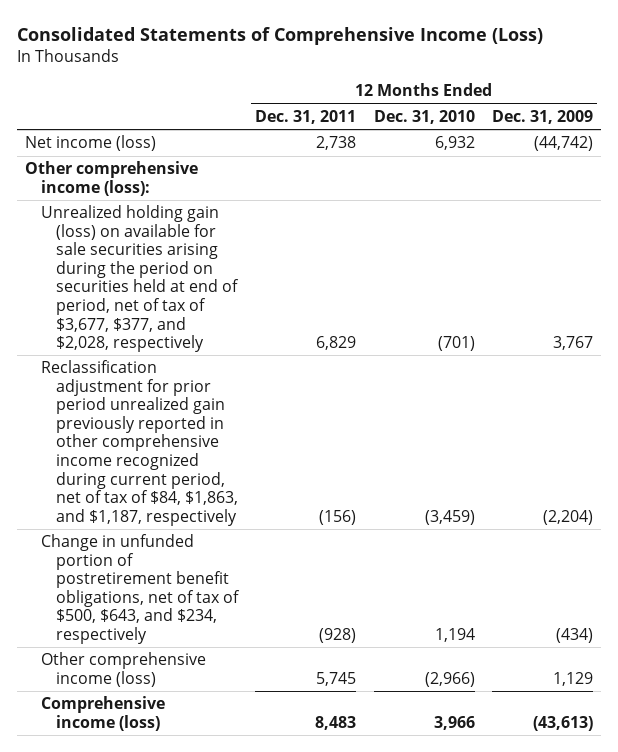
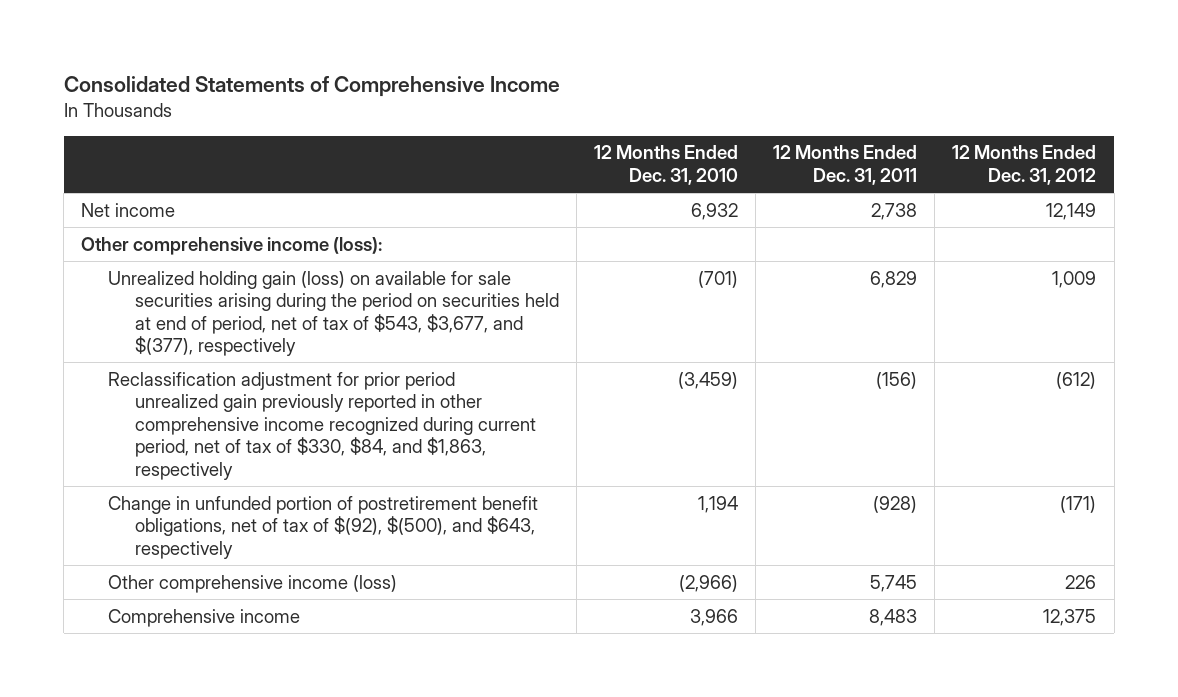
- Consolidated Statements of Comprehensive Income (Loss)
+ Consolidated Statements of Comprehensive Income
- | 12 Months Ended Dec. 31, 2011 | 12 Months Ended Dec. 31, 2010 | 12 Months Ended Dec. 31, 2009
+ | 12 Months Ended Dec. 31, 2010 | 12 Months Ended Dec. 31, 2011 | 12 Months Ended Dec. 31, 2012
- Net income (loss) | 2,738 | 6,932 | (44,742)
+ Net income | 6,932 | 2,738 | 12,149
- Unrealized holding gain (loss) on available for sale securities arising during the period on securities held at end of period, net of tax of $3,677, $377, and $2,028, respectively | 6,829 | (701) | 3,767
- Reclassification adjustment for prior period unrealized gain previously reported in other comprehensive income recognized during current period, net of tax of $84, $1,863, and $1,187, respectively | (156) | (3,459) | (2,204)
- Change in unfunded portion of postretirement benefit obligations, net of tax of $500, $643, and $234, respectively | (928) | 1,194 | (434)
+ Unrealized holding gain (loss) on available for sale securities arising during the period on securities held at end of period, net of tax of $543, $3,677, and $(377), respectively | (701) | 6,829 | 1,009
+ Reclassification adjustment for prior period unrealized gain previously reported in other comprehensive income recognized during current period, net of tax of $330, $84, and $1,863, respectively | (3,459) | (156) | (612)
+ Change in unfunded portion of postretirement benefit obligations, net of tax of $(92), $(500), and $643, respectively | 1,194 | (928) | (171)
- Comprehensive income (loss) | 8,483 | 3,966 | (43,613)
+ Comprehensive income | 3,966 | 8,483 | 12,375

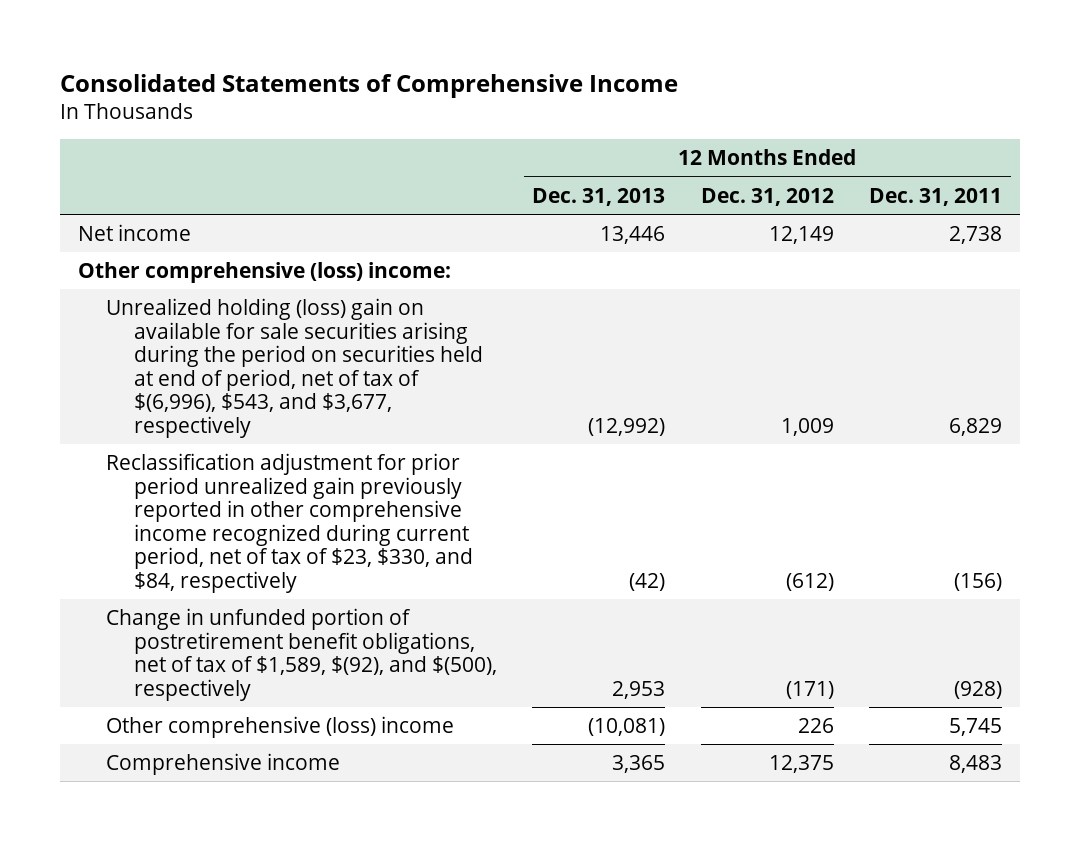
- | 12 Months Ended Dec. 31, 2010 | 12 Months Ended Dec. 31, 2011 | 12 Months Ended Dec. 31, 2012
+ | 12 Months Ended Dec. 31, 2013 | 12 Months Ended Dec. 31, 2012 | 12 Months Ended Dec. 31, 2011
- Other comprehensive income (loss):
- Unrealized holding gain (loss) on available for sale securities arising during the period on securities held at end of period, net of tax of $543, $3,677, and $(377), respectively | (701) | 6,829 | 1,009
- Reclassification adjustment for prior period unrealized gain previously reported in other comprehensive income recognized during current period, net of tax of $330, $84, and $1,863, respectively | (3,459) | (156) | (612)
- Change in unfunded portion of postretirement benefit obligations, net of tax of $(92), $(500), and $643, respectively | 1,194 | (928) | (171)
- Other comprehensive income (loss) | (2,966) | 5,745 | 226
+ Other comprehensive (loss) income:
+ Unrealized holding (loss) gain on available for sale securities arising during the period on securities held at end of period, net of tax of $(6,996), $543, and $3,677, respectively | (12,992) | 1,009 | 6,829
+ Reclassification adjustment for prior period unrealized gain previously reported in other comprehensive income recognized during current period, net of tax of $23, $330, and $84, respectively | (42) | (612) | (156)
+ Change in unfunded portion of postretirement benefit obligations, net of tax of $1,589, $(92), and $(500), respectively | 2,953 | (171) | (928)
+ Other comprehensive (loss) income | (10,081) | 226 | 5,745

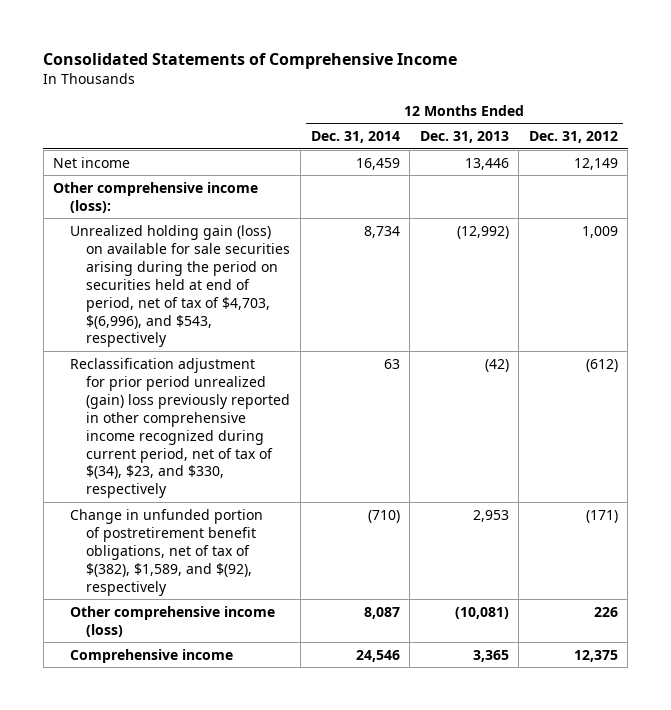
- | 12 Months Ended Dec. 31, 2013 | 12 Months Ended Dec. 31, 2012 | 12 Months Ended Dec. 31, 2011
+ | 12 Months Ended Dec. 31, 2014 | 12 Months Ended Dec. 31, 2013 | 12 Months Ended Dec. 31, 2012
- Other comprehensive (loss) income:
- Unrealized holding (loss) gain on available for sale securities arising during the period on securities held at end of period, net of tax of $(6,996), $543, and $3,677, respectively | (12,992) | 1,009 | 6,829
- Reclassification adjustment for prior period unrealized gain previously reported in other comprehensive income recognized during current period, net of tax of $23, $330, and $84, respectively | (42) | (612) | (156)
- Change in unfunded portion of postretirement benefit obligations, net of tax of $1,589, $(92), and $(500), respectively | 2,953 | (171) | (928)
- Other comprehensive (loss) income | (10,081) | 226 | 5,745
+ Other comprehensive income (loss):
+ Unrealized holding gain (loss) on available for sale securities arising during the period on securities held at end of period, net of tax of $4,703, $(6,996), and $543, respectively | 8,734 | (12,992) | 1,009
+ Reclassification adjustment for prior period unrealized (gain) loss previously reported in other comprehensive income recognized during current period, net of tax of $(34), $23, and $330, respectively | 63 | (42) | (612)
+ Change in unfunded portion of postretirement benefit obligations, net of tax of $(382), $1,589, and $(92), respectively | (710) | 2,953 | (171)
+ Other comprehensive income (loss) | 8,087 | (10,081) | 226

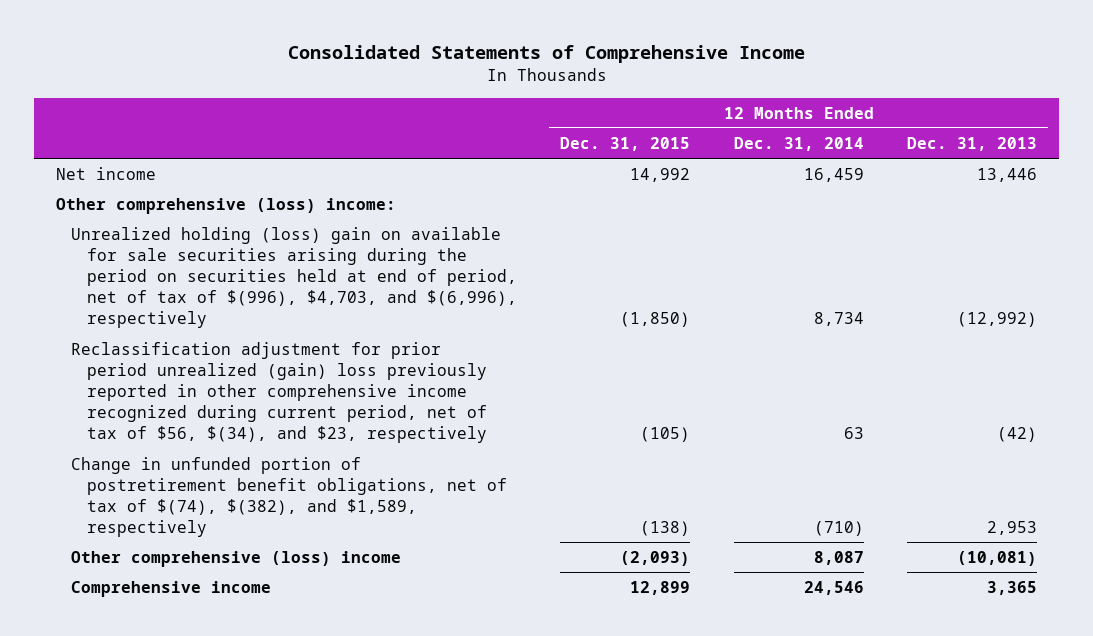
- | 12 Months Ended Dec. 31, 2014 | 12 Months Ended Dec. 31, 2013 | 12 Months Ended Dec. 31, 2012
+ | 12 Months Ended Dec. 31, 2015 | 12 Months Ended Dec. 31, 2014 | 12 Months Ended Dec. 31, 2013
- Other comprehensive income (loss):
- Unrealized holding gain (loss) on available for sale securities arising during the period on securities held at end of period, net of tax of $4,703, $(6,996), and $543, respectively | 8,734 | (12,992) | 1,009
- Reclassification adjustment for prior period unrealized (gain) loss previously reported in other comprehensive income recognized during current period, net of tax of $(34), $23, and $330, respectively | 63 | (42) | (612)
- Change in unfunded portion of postretirement benefit obligations, net of tax of $(382), $1,589, and $(92), respectively | (710) | 2,953 | (171)
- Other comprehensive income (loss) | 8,087 | (10,081) | 226
+ Other comprehensive (loss) income:
+ Unrealized holding (loss) gain on available for sale securities arising during the period on securities held at end of period, net of tax of $(996), $4,703, and $(6,996), respectively | (1,850) | 8,734 | (12,992)
+ Reclassification adjustment for prior period unrealized (gain) loss previously reported in other comprehensive income recognized during current period, net of tax of $56, $(34), and $23, respectively | (105) | 63 | (42)
+ Change in unfunded portion of postretirement benefit obligations, net of tax of $(74), $(382), and $1,589, respectively | (138) | (710) | 2,953
+ Other comprehensive (loss) income | (2,093) | 8,087 | (10,081)

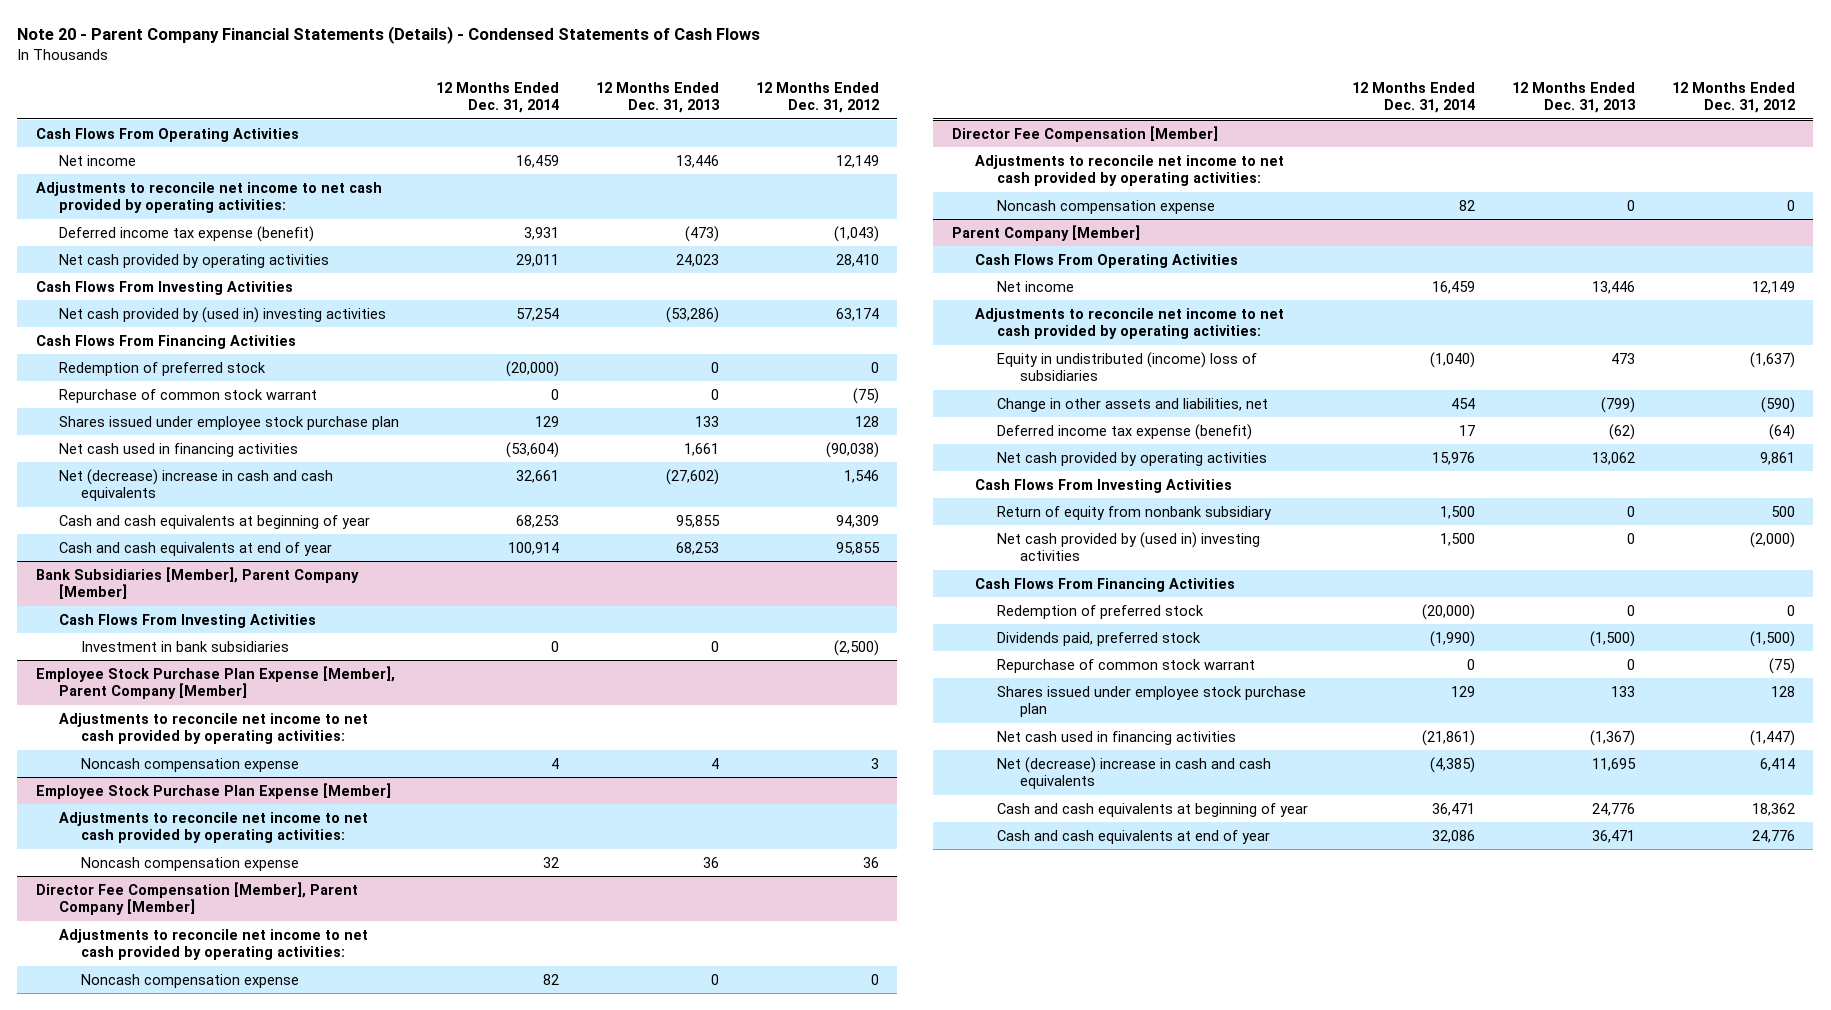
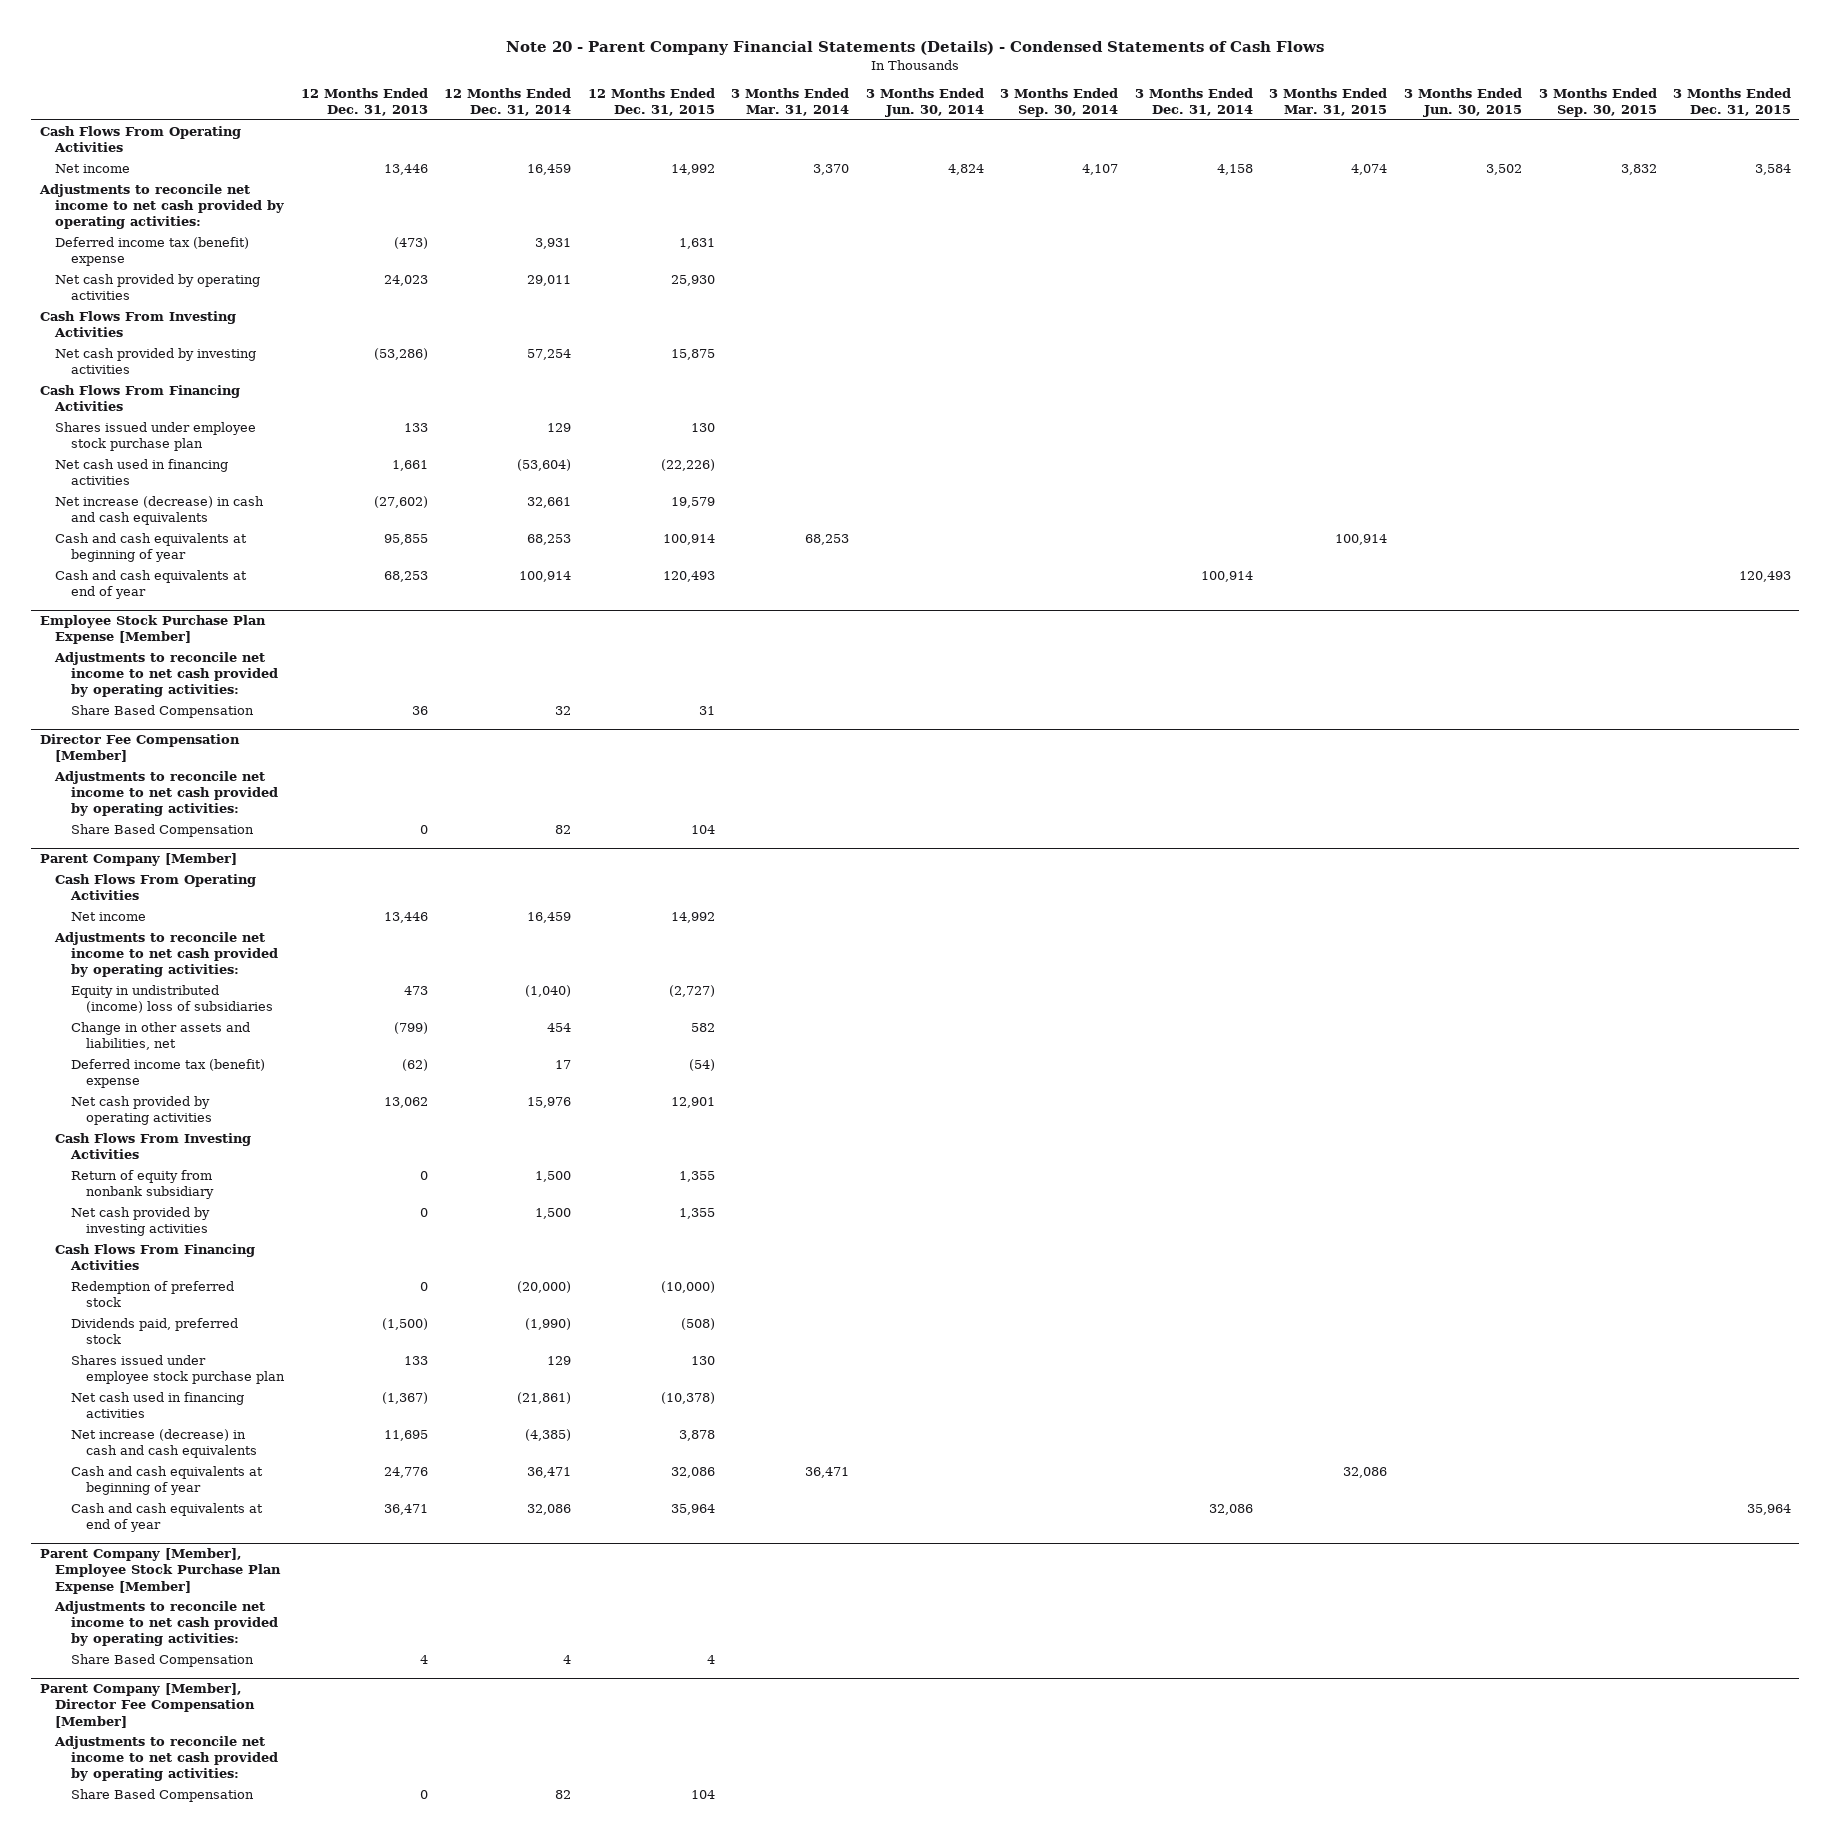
- | 12 Months Ended Dec. 31, 2014 | 12 Months Ended Dec. 31, 2013 | 12 Months Ended Dec. 31, 2012
+ | 12 Months Ended Dec. 31, 2013 | 12 Months Ended Dec. 31, 2014 | 12 Months Ended Dec. 31, 2015 | 3 Months Ended Mar. 31, 2014 | 3 Months Ended Jun. 30, 2014 | 3 Months Ended Sep. 30, 2014 | 3 Months Ended Dec. 31, 2014 | 3 Months Ended Mar. 31, 2015 | 3 Months Ended Jun. 30, 2015 | 3 Months Ended Sep. 30, 2015 | 3 Months Ended Dec. 31, 2015
- Deferred income tax expense (benefit) | 3,931 | (473) | (1,043)
+ Deferred income tax (benefit) expense | (473) | 3,931 | 1,631 | | | | | | | |
- Net cash provided by (used in) investing activities | 57,254 | (53,286) | 63,174
+ Net cash provided by investing activities | (53,286) | 57,254 | 15,875 | | | | | | | |
- Redemption of preferred stock | (20,000) | 0 | 0
- Repurchase of common stock warrant | 0 | 0 | (75)
- Net (decrease) increase in cash and cash equivalents | 32,661 | (27,602) | 1,546
+ Net increase (decrease) in cash and cash equivalents | (27,602) | 32,661 | 19,579 | | | | | | | |
- Bank Subsidiaries [Member], Parent Company [Member]
- Cash Flows From Investing Activities
- Investment in bank subsidiaries | 0 | 0 | (2,500)
- Employee Stock Purchase Plan Expense [Member], Parent Company [Member]
- Adjustments to reconcile net income to net cash provided by operating activities:
- Noncash compensation expense | 4 | 4 | 3
@ Employee Stock Purchase Plan Expense [Member]
- Noncash compensation expense | 32 | 36 | 36
- Director Fee Compensation [Member], Parent Company [Member]
- Adjustments to reconcile net income to net cash provided by operating activities:
- Noncash compensation expense | 82 | 0 | 0
@ Employee Stock Purchase Plan Expense [Member]
+ Share Based Compensation | 36 | 32 | 31 | | | | | | | |
@ Director Fee Compensation [Member]
- Noncash compensation expense | 82 | 0 | 0
+ Share Based Compensation | 0 | 82 | 104 | | | | | | | |
@ Parent Company [Member]
- Deferred income tax expense (benefit) | 17 | (62) | (64)
+ Deferred income tax (benefit) expense | (62) | 17 | (54) | | | | | | | |
- Net cash provided by (used in) investing activities | 1,500 | 0 | (2,000)
+ Net cash provided by investing activities | 0 | 1,500 | 1,355 | | | | | | | |
- Repurchase of common stock warrant | 0 | 0 | (75)
- Net (decrease) increase in cash and cash equivalents | (4,385) | 11,695 | 6,414
+ Net increase (decrease) in cash and cash equivalents | 11,695 | (4,385) | 3,878 | | | | | | | |
+ Parent Company [Member], Employee Stock Purchase Plan Expense [Member]
+ Adjustments to reconcile net income to net cash provided by operating activities:
+ Share Based Compensation | 4 | 4 | 4 | | | | | | | |
+ Parent Company [Member], Director Fee Compensation [Member]
+ Adjustments to reconcile net income to net cash provided by operating activities:
+ Share Based Compensation | 0 | 82 | 104 | | | | | | | |

